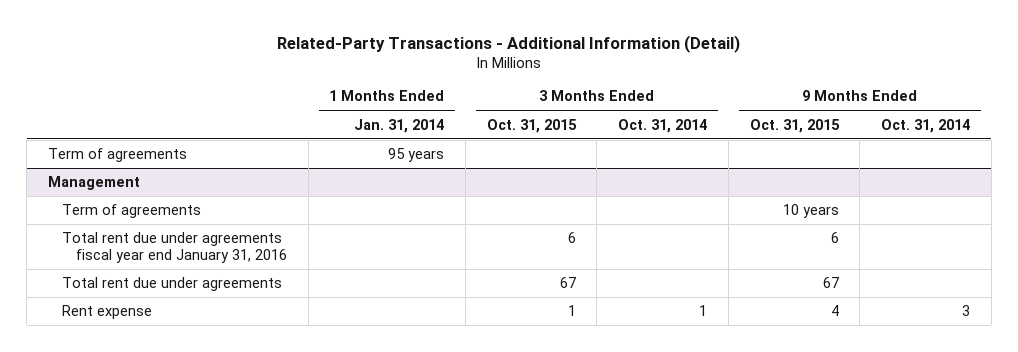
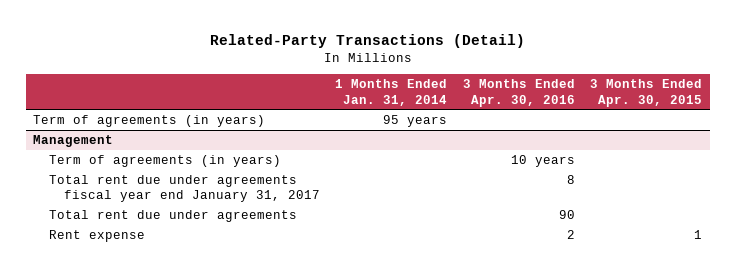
- Related-Party Transactions - Additional Information (Detail)
+ Related-Party Transactions (Detail)
- | 1 Months Ended Jan. 31, 2014 | 3 Months Ended Oct. 31, 2015 | 3 Months Ended Oct. 31, 2014 | 9 Months Ended Oct. 31, 2015 | 9 Months Ended Oct. 31, 2014
+ | 1 Months Ended Jan. 31, 2014 | 3 Months Ended Apr. 30, 2016 | 3 Months Ended Apr. 30, 2015
- Term of agreements | 95 years | | | |
+ Term of agreements (in years) | 95 years | |
@ Management
- Term of agreements | | | | 10 years |
- Total rent due under agreements fiscal year end January 31, 2016 | | 6 | | 6 |
+ Term of agreements (in years) | | 10 years |
+ Total rent due under agreements fiscal year end January 31, 2017 | | 8 |

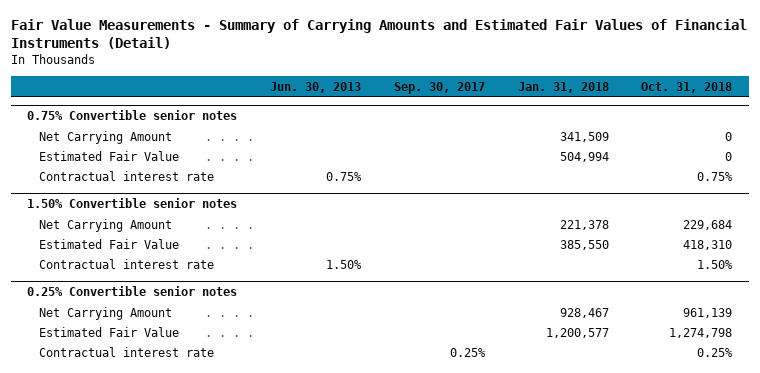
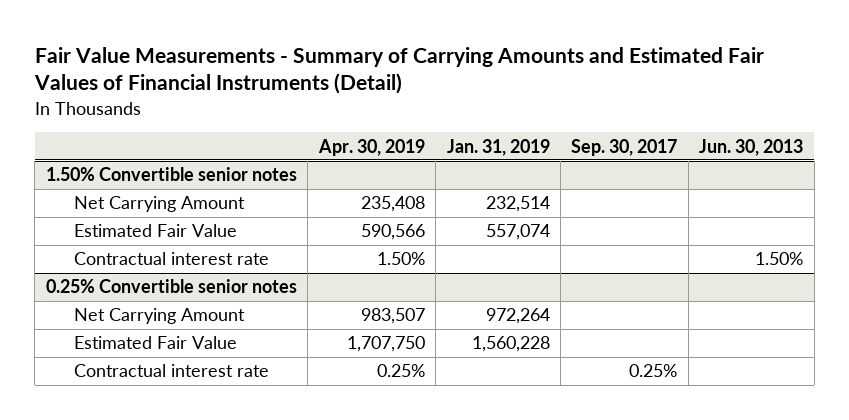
- | Jun. 30, 2013 | Sep. 30, 2017 | Jan. 31, 2018 | Oct. 31, 2018
+ | Apr. 30, 2019 | Jan. 31, 2019 | Sep. 30, 2017 | Jun. 30, 2013
- 0.75% Convertible senior notes
- Net Carrying Amount | | | 341,509 | 0
- Estimated Fair Value | | | 504,994 | 0
- Contractual interest rate | 0.75% | | | 0.75%

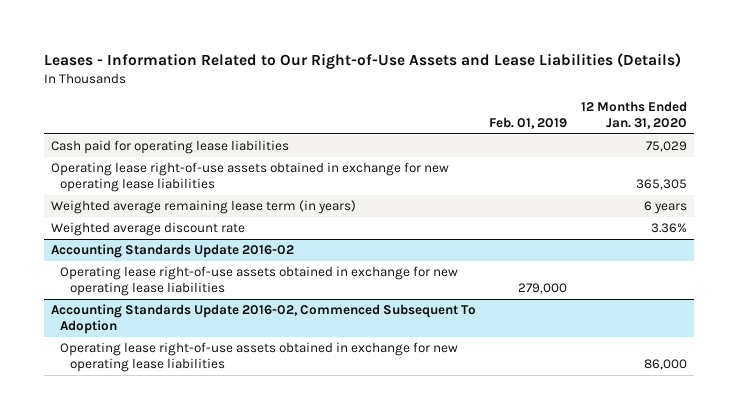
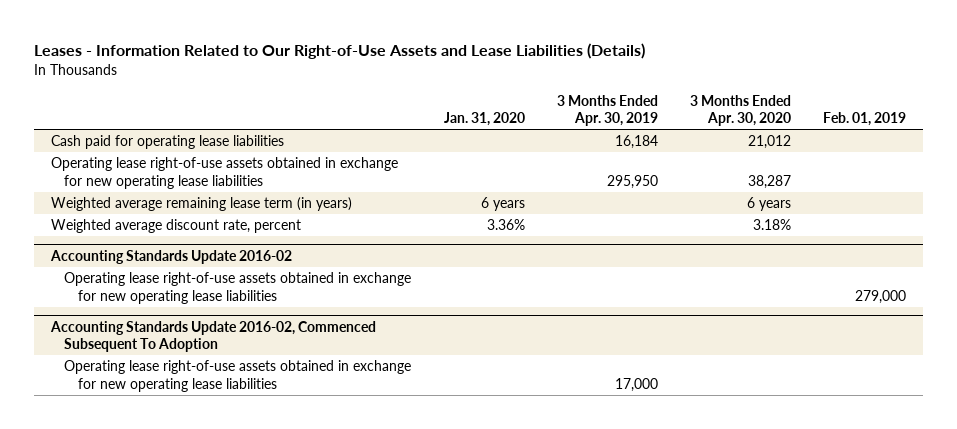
- | Feb. 01, 2019 | 12 Months Ended Jan. 31, 2020
+ | Jan. 31, 2020 | 3 Months Ended Apr. 30, 2019 | 3 Months Ended Apr. 30, 2020 | Feb. 01, 2019
- Weighted average discount rate | | 3.36%
+ Weighted average discount rate, percent | 3.36% | | 3.18% |

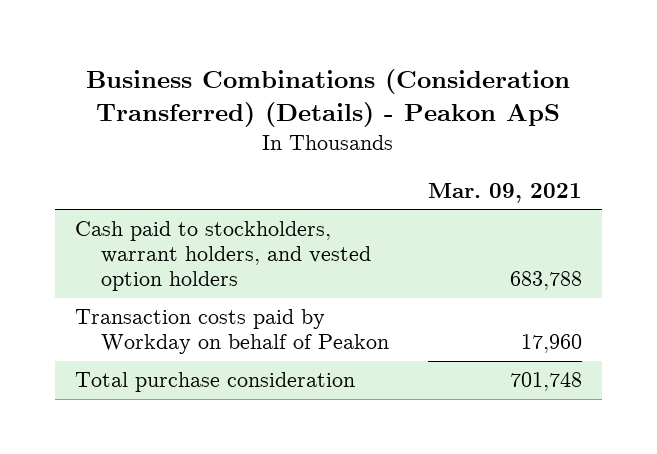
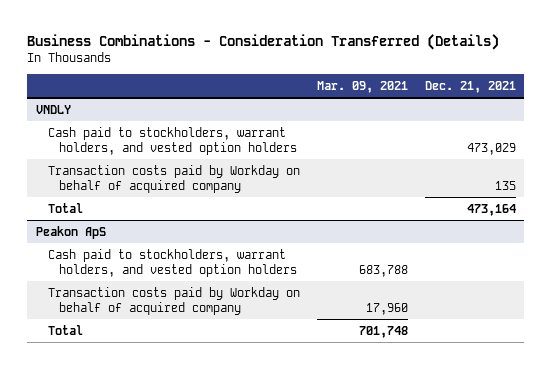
- Business Combinations (Consideration Transferred) (Details) - Peakon ApS
+ Business Combinations - Consideration Transferred (Details)
- | Mar. 09, 2021
+ | Mar. 09, 2021 | Dec. 21, 2021
+ VNDLY
+ Cash paid to stockholders, warrant holders, and vested option holders | | 473,029
+ Transaction costs paid by Workday on behalf of acquired company | | 135
+ Total | | 473,164
+ Peakon ApS
- Transaction costs paid by Workday on behalf of Peakon | 17,960
- Total purchase consideration | 701,748
+ Transaction costs paid by Workday on behalf of acquired company | 17,960 |
+ Total | 701,748 |

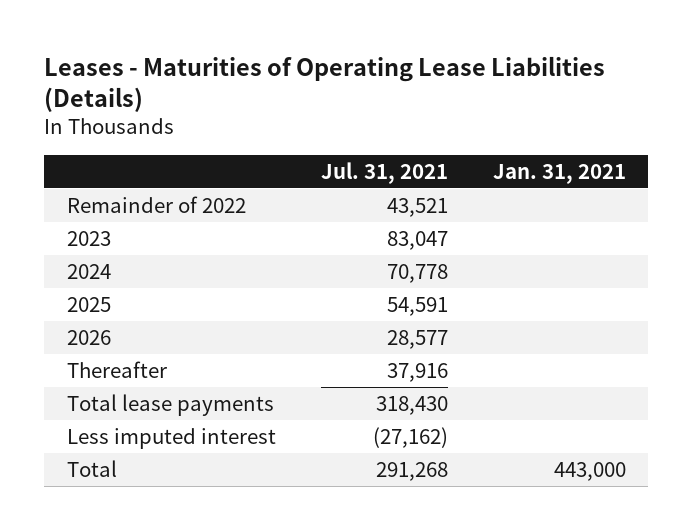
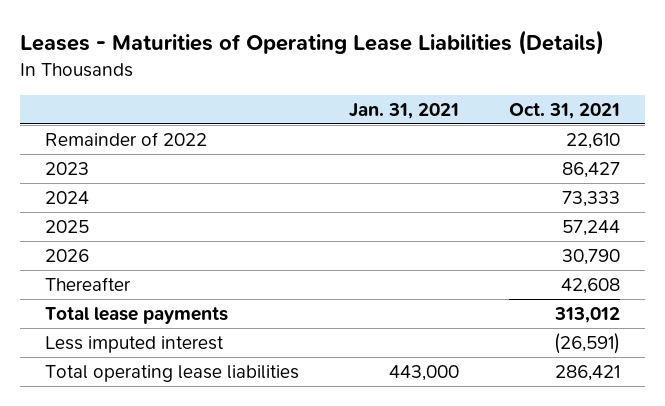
- | Jul. 31, 2021 | Jan. 31, 2021
+ | Jan. 31, 2021 | Oct. 31, 2021
- Total | 291,268 | 443,000
+ Total operating lease liabilities | 443,000 | 286,421

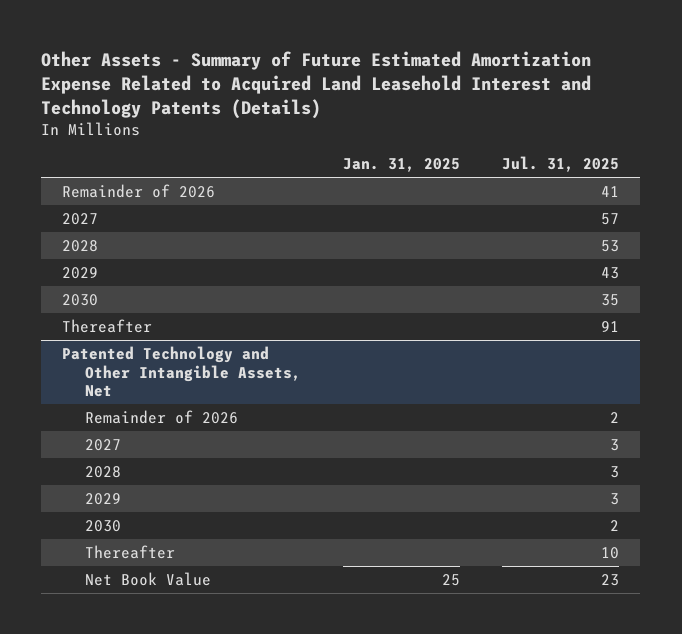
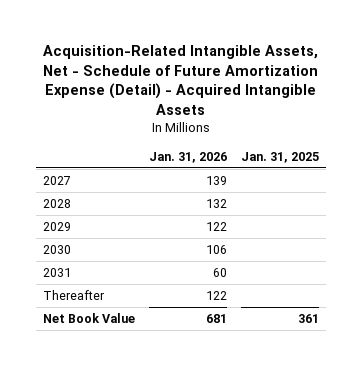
- Other Assets - Summary of Future Estimated Amortization Expense Related to Acquired Land Leasehold Interest and Technology Patents (Details)
+ Acquisition-Related Intangible Assets, Net - Schedule of Future Amortization Expense (Detail) - Acquired Intangible Assets
- | Jan. 31, 2025 | Jul. 31, 2025
+ | Jan. 31, 2026 | Jan. 31, 2025
- Remainder of 2026 | | 41
+ 2031 | 60 |
- Patented Technology and Other Intangible Assets, Net
- Remainder of 2026 | | 2
- 2027 | | 3
- 2028 | | 3
- 2029 | | 3
- 2030 | | 2
- Thereafter | | 10
- Net Book Value | 25 | 23
+ Net Book Value | 681 | 361

